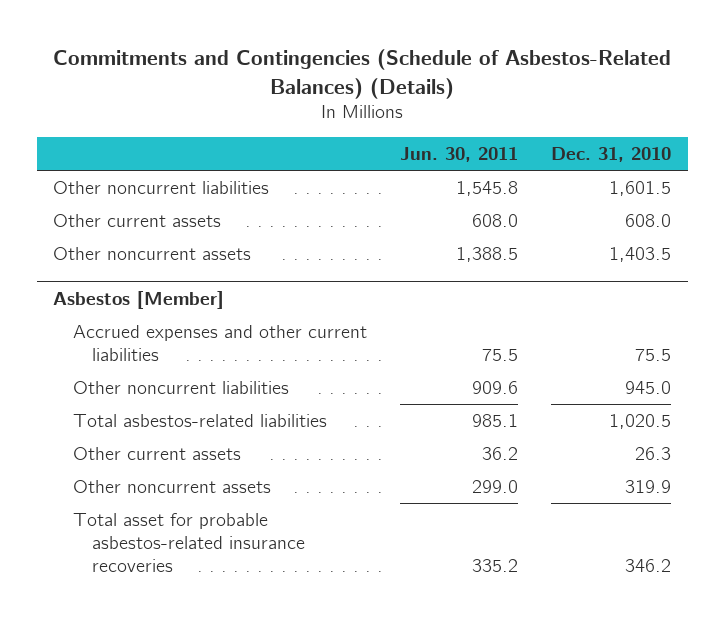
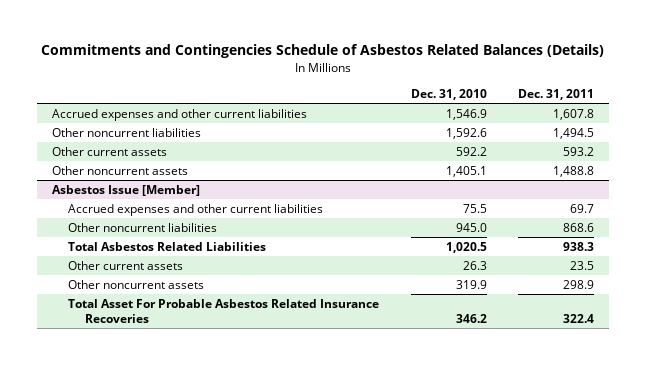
- Commitments and Contingencies (Schedule of Asbestos-Related Balances) (Details)
+ Commitments and Contingencies Schedule of Asbestos Related Balances (Details)
- | Jun. 30, 2011 | Dec. 31, 2010
+ | Dec. 31, 2010 | Dec. 31, 2011
- Other noncurrent liabilities | 1,545.8 | 1,601.5
- Other current assets | 608.0 | 608.0
- Other noncurrent assets | 1,388.5 | 1,403.5
- Asbestos [Member]
+ Accrued expenses and other current liabilities | 1,546.9 | 1,607.8
+ Other noncurrent liabilities | 1,592.6 | 1,494.5
+ Other current assets | 592.2 | 593.2
+ Other noncurrent assets | 1,405.1 | 1,488.8
+ Asbestos Issue [Member]
- Total asbestos-related liabilities | 985.1 | 1,020.5
+ Total Asbestos Related Liabilities | 1,020.5 | 938.3
- Total asset for probable asbestos-related insurance recoveries | 335.2 | 346.2
+ Total Asset For Probable Asbestos Related Insurance Recoveries | 346.2 | 322.4

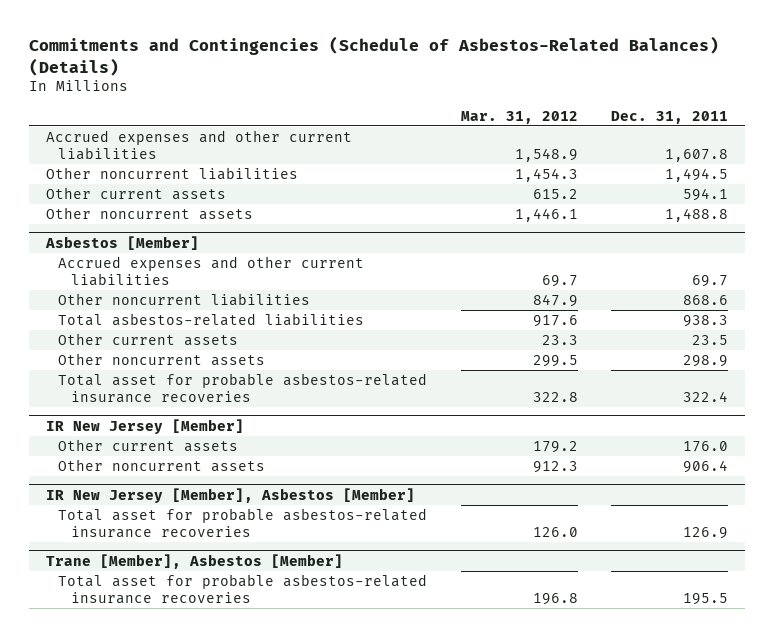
- Commitments and Contingencies Schedule of Asbestos Related Balances (Details)
+ Commitments and Contingencies (Schedule of Asbestos-Related Balances) (Details)
- | Dec. 31, 2010 | Dec. 31, 2011
+ | Mar. 31, 2012 | Dec. 31, 2011
- Other current assets | 592.2 | 593.2
+ Other current assets | 615.2 | 594.1
- Asbestos Issue [Member]
+ Asbestos [Member]
- Total Asbestos Related Liabilities | 1,020.5 | 938.3
+ Total asbestos-related liabilities | 917.6 | 938.3
- Total Asset For Probable Asbestos Related Insurance Recoveries | 346.2 | 322.4
+ Total asset for probable asbestos-related insurance recoveries | 322.8 | 322.4
+ IR New Jersey [Member]
+ Other current assets | 179.2 | 176.0
+ Other noncurrent assets | 912.3 | 906.4
+ IR New Jersey [Member], Asbestos [Member]
+ Total asset for probable asbestos-related insurance recoveries | 126.0 | 126.9
+ Trane [Member], Asbestos [Member]
+ Total asset for probable asbestos-related insurance recoveries | 196.8 | 195.5

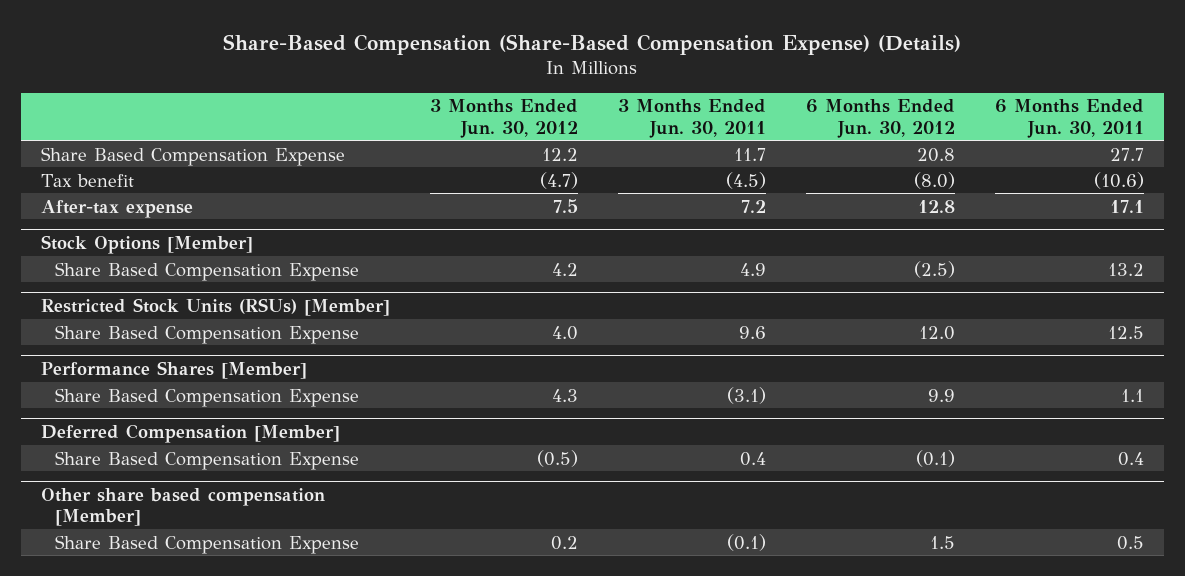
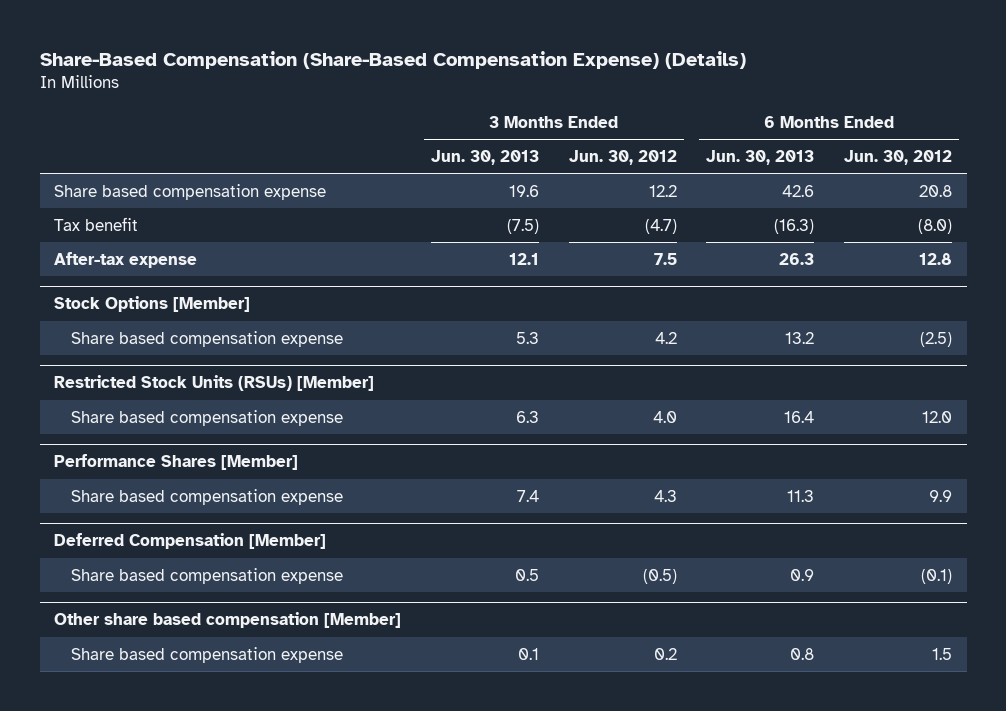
- | 3 Months Ended Jun. 30, 2012 | 3 Months Ended Jun. 30, 2011 | 6 Months Ended Jun. 30, 2012 | 6 Months Ended Jun. 30, 2011
+ | 3 Months Ended Jun. 30, 2013 | 3 Months Ended Jun. 30, 2012 | 6 Months Ended Jun. 30, 2013 | 6 Months Ended Jun. 30, 2012
- Share Based Compensation Expense | 12.2 | 11.7 | 20.8 | 27.7
+ Share based compensation expense | 19.6 | 12.2 | 42.6 | 20.8
@ Stock Options [Member]
- Share Based Compensation Expense | 4.2 | 4.9 | (2.5) | 13.2
+ Share based compensation expense | 5.3 | 4.2 | 13.2 | (2.5)
@ Restricted Stock Units (RSUs) [Member]
- Share Based Compensation Expense | 4.0 | 9.6 | 12.0 | 12.5
+ Share based compensation expense | 6.3 | 4.0 | 16.4 | 12.0
@ Performance Shares [Member]
- Share Based Compensation Expense | 4.3 | (3.1) | 9.9 | 1.1
+ Share based compensation expense | 7.4 | 4.3 | 11.3 | 9.9
@ Deferred Compensation [Member]
- Share Based Compensation Expense | (0.5) | 0.4 | (0.1) | 0.4
+ Share based compensation expense | 0.5 | (0.5) | 0.9 | (0.1)
@ Other share based compensation [Member]
- Share Based Compensation Expense | 0.2 | (0.1) | 1.5 | 0.5
+ Share based compensation expense | 0.1 | 0.2 | 0.8 | 1.5

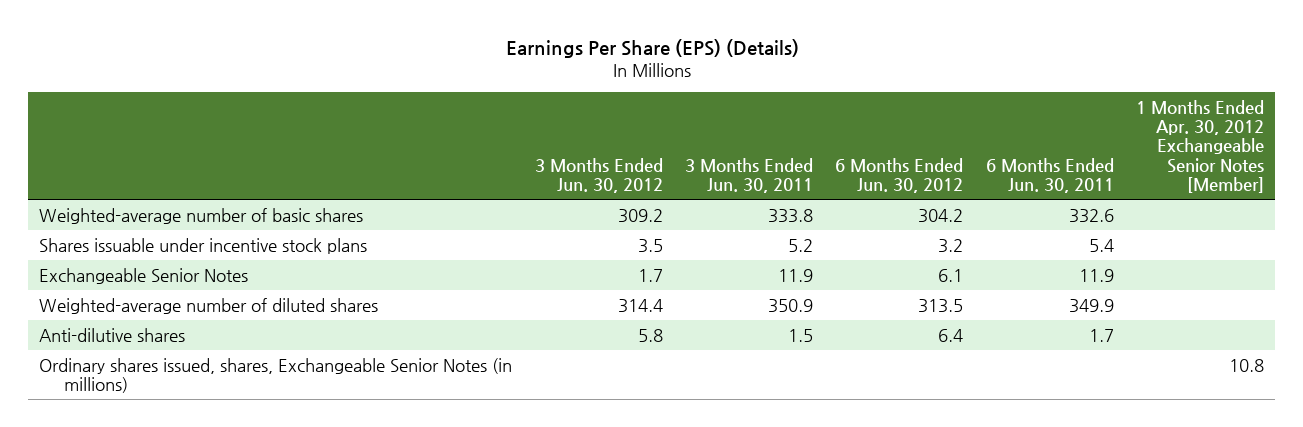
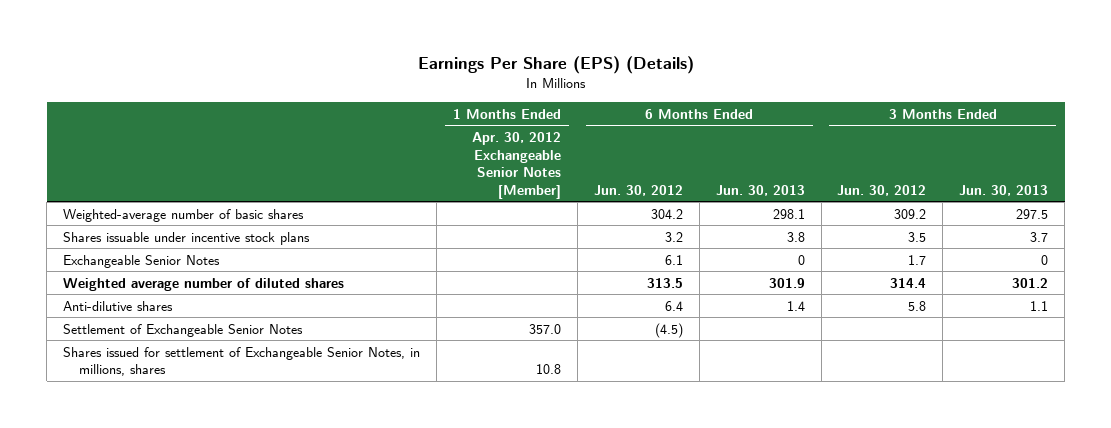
- | 3 Months Ended Jun. 30, 2012 | 3 Months Ended Jun. 30, 2011 | 6 Months Ended Jun. 30, 2012 | 6 Months Ended Jun. 30, 2011 | 1 Months Ended Apr. 30, 2012 Exchangeable Senior Notes [Member]
+ | 1 Months Ended Apr. 30, 2012 Exchangeable Senior Notes [Member] | 6 Months Ended Jun. 30, 2012 | 6 Months Ended Jun. 30, 2013 | 3 Months Ended Jun. 30, 2012 | 3 Months Ended Jun. 30, 2013
- Weighted-average number of diluted shares | 314.4 | 350.9 | 313.5 | 349.9 |
+ Weighted average number of diluted shares | | 313.5 | 301.9 | 314.4 | 301.2
- Ordinary shares issued, shares, Exchangeable Senior Notes (in millions) | | | | | 10.8
+ Settlement of Exchangeable Senior Notes | 357.0 | (4.5) | | |
+ Shares issued for settlement of Exchangeable Senior Notes, in millions, shares | 10.8 | | | |

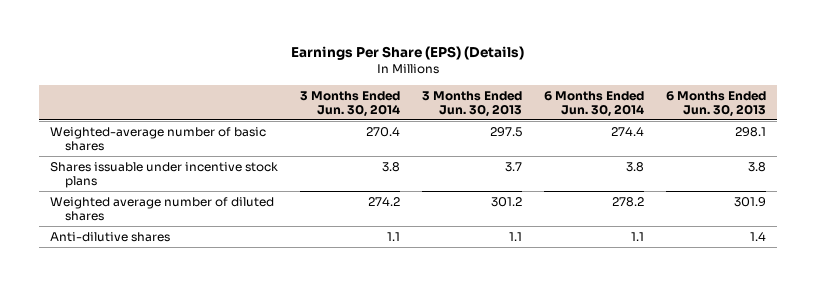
- | 1 Months Ended Apr. 30, 2012 Exchangeable Senior Notes [Member] | 6 Months Ended Jun. 30, 2012 | 6 Months Ended Jun. 30, 2013 | 3 Months Ended Jun. 30, 2012 | 3 Months Ended Jun. 30, 2013
+ | 3 Months Ended Jun. 30, 2014 | 3 Months Ended Jun. 30, 2013 | 6 Months Ended Jun. 30, 2014 | 6 Months Ended Jun. 30, 2013
- Exchangeable Senior Notes | | 6.1 | 0 | 1.7 | 0
- Settlement of Exchangeable Senior Notes | 357.0 | (4.5) | | |
- Shares issued for settlement of Exchangeable Senior Notes, in millions, shares | 10.8 | | | |

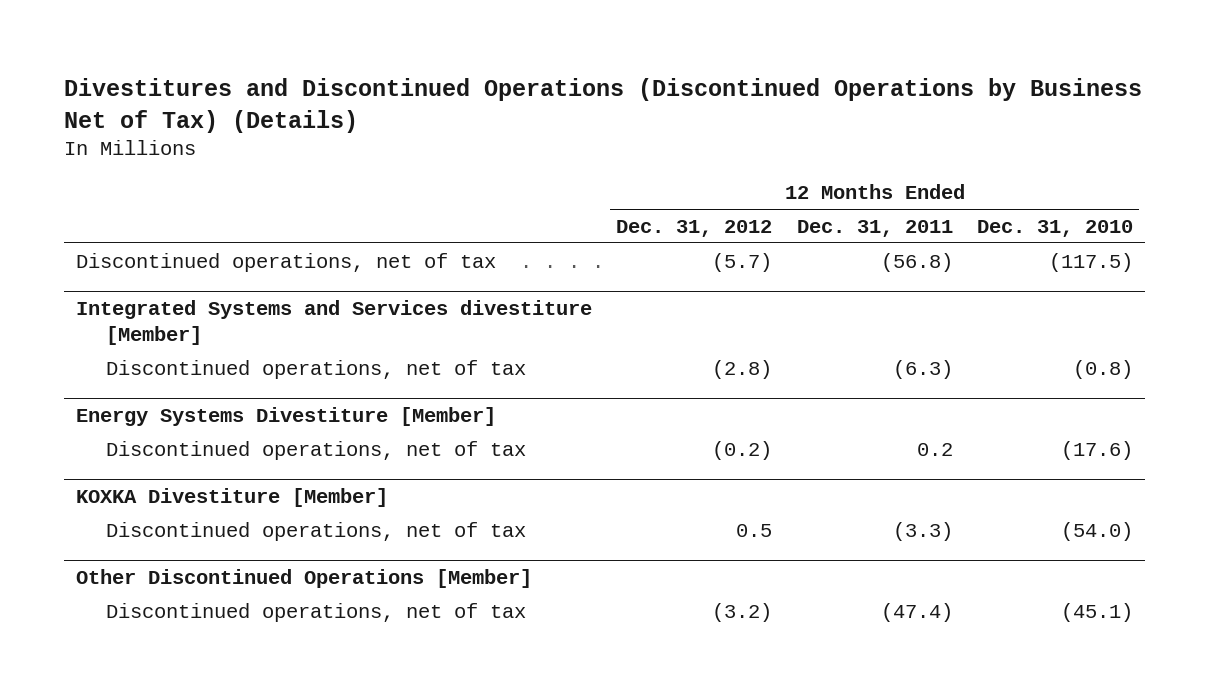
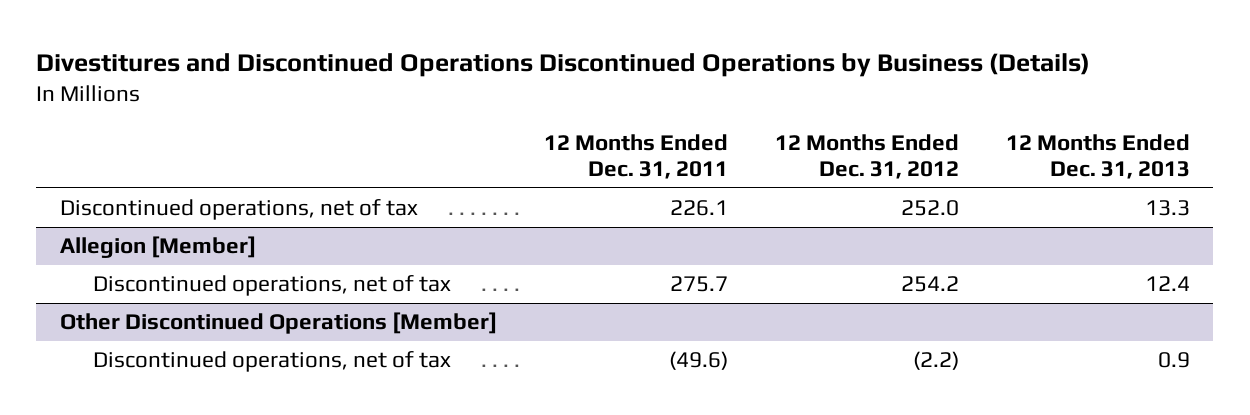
- Divestitures and Discontinued Operations (Discontinued Operations by Business Net of Tax) (Details)
+ Divestitures and Discontinued Operations Discontinued Operations by Business (Details)
- | 12 Months Ended Dec. 31, 2012 | 12 Months Ended Dec. 31, 2011 | 12 Months Ended Dec. 31, 2010
+ | 12 Months Ended Dec. 31, 2011 | 12 Months Ended Dec. 31, 2012 | 12 Months Ended Dec. 31, 2013
- Discontinued operations, net of tax | (5.7) | (56.8) | (117.5)
- Integrated Systems and Services divestiture [Member]
- Discontinued operations, net of tax | (2.8) | (6.3) | (0.8)
- Energy Systems Divestiture [Member]
- Discontinued operations, net of tax | (0.2) | 0.2 | (17.6)
- KOXKA Divestiture [Member]
- Discontinued operations, net of tax | 0.5 | (3.3) | (54.0)
+ Discontinued operations, net of tax | 226.1 | 252.0 | 13.3
+ Allegion [Member]
+ Discontinued operations, net of tax | 275.7 | 254.2 | 12.4
@ Other Discontinued Operations [Member]
- Discontinued operations, net of tax | (3.2) | (47.4) | (45.1)
+ Discontinued operations, net of tax | (49.6) | (2.2) | 0.9

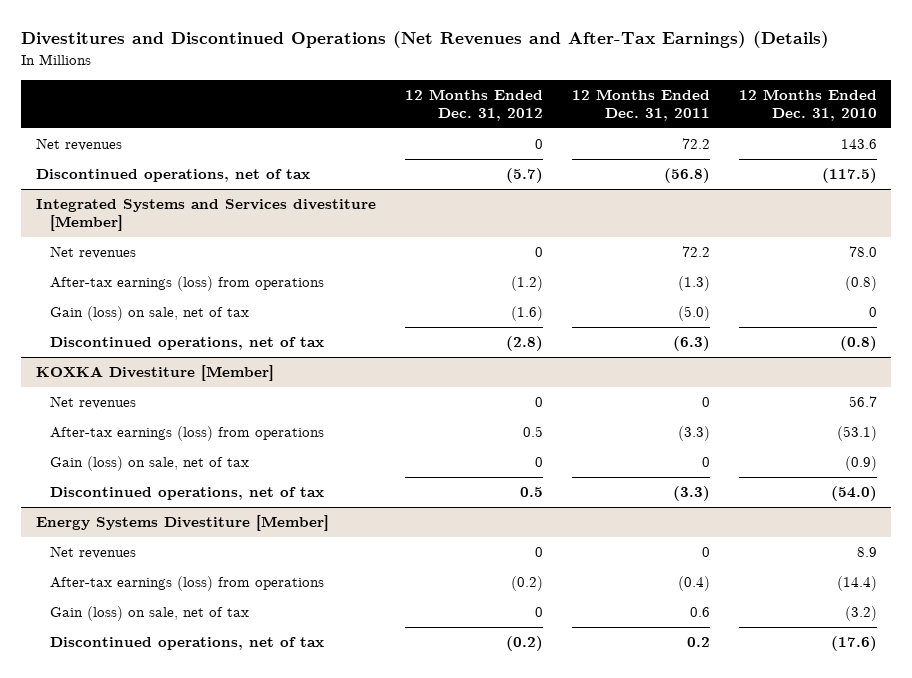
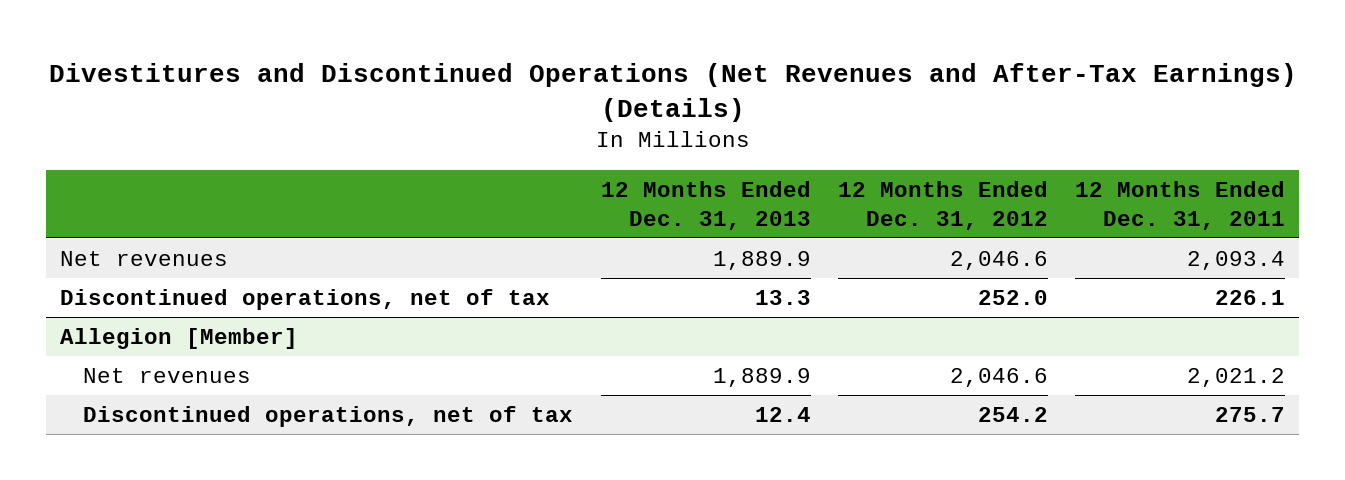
- | 12 Months Ended Dec. 31, 2012 | 12 Months Ended Dec. 31, 2011 | 12 Months Ended Dec. 31, 2010
+ | 12 Months Ended Dec. 31, 2013 | 12 Months Ended Dec. 31, 2012 | 12 Months Ended Dec. 31, 2011
- Net revenues | 0 | 72.2 | 143.6
- Discontinued operations, net of tax | (5.7) | (56.8) | (117.5)
- Integrated Systems and Services divestiture [Member]
- Net revenues | 0 | 72.2 | 78.0
- After-tax earnings (loss) from operations | (1.2) | (1.3) | (0.8)
- Gain (loss) on sale, net of tax | (1.6) | (5.0) | 0
- Discontinued operations, net of tax | (2.8) | (6.3) | (0.8)
- KOXKA Divestiture [Member]
- Net revenues | 0 | 0 | 56.7
- After-tax earnings (loss) from operations | 0.5 | (3.3) | (53.1)
- Gain (loss) on sale, net of tax | 0 | 0 | (0.9)
- Discontinued operations, net of tax | 0.5 | (3.3) | (54.0)
- Energy Systems Divestiture [Member]
- Net revenues | 0 | 0 | 8.9
- After-tax earnings (loss) from operations | (0.2) | (0.4) | (14.4)
- Gain (loss) on sale, net of tax | 0 | 0.6 | (3.2)
- Discontinued operations, net of tax | (0.2) | 0.2 | (17.6)
+ Net revenues | 1,889.9 | 2,046.6 | 2,093.4
+ Discontinued operations, net of tax | 13.3 | 252.0 | 226.1
+ Allegion [Member]
+ Net revenues | 1,889.9 | 2,046.6 | 2,021.2
+ Discontinued operations, net of tax | 12.4 | 254.2 | 275.7

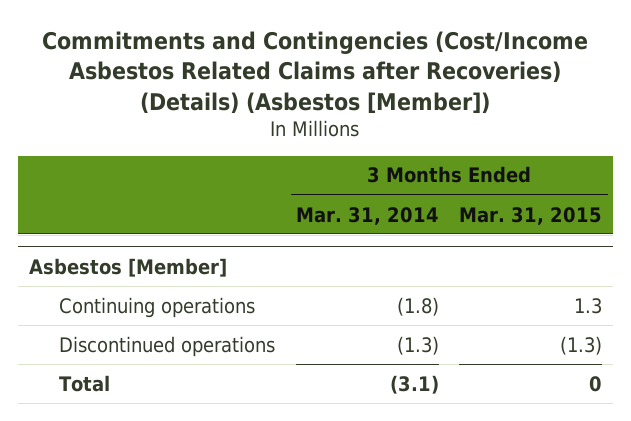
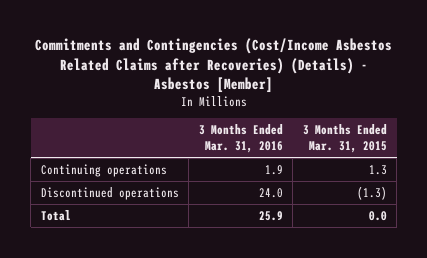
- Commitments and Contingencies (Cost/Income Asbestos Related Claims after Recoveries) (Details) (Asbestos [Member])
+ Commitments and Contingencies (Cost/Income Asbestos Related Claims after Recoveries) (Details) - Asbestos [Member]
- | 3 Months Ended Mar. 31, 2014 | 3 Months Ended Mar. 31, 2015
+ | 3 Months Ended Mar. 31, 2016 | 3 Months Ended Mar. 31, 2015
- Asbestos [Member]
- Total | (3.1) | 0
+ Total | 25.9 | 0.0

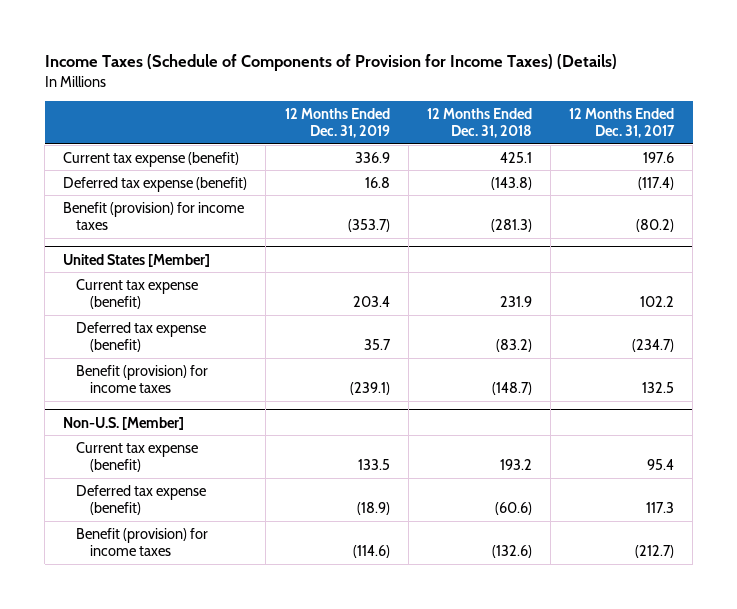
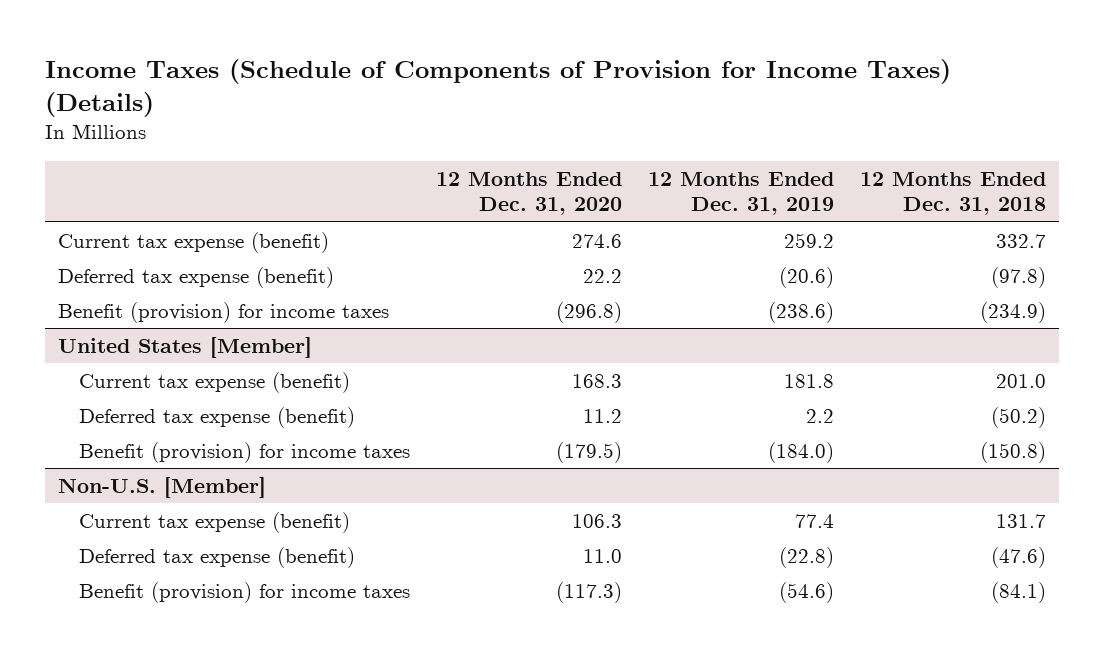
- | 12 Months Ended Dec. 31, 2019 | 12 Months Ended Dec. 31, 2018 | 12 Months Ended Dec. 31, 2017
+ | 12 Months Ended Dec. 31, 2020 | 12 Months Ended Dec. 31, 2019 | 12 Months Ended Dec. 31, 2018
- Current tax expense (benefit) | 336.9 | 425.1 | 197.6
- Deferred tax expense (benefit) | 16.8 | (143.8) | (117.4)
- Benefit (provision) for income taxes | (353.7) | (281.3) | (80.2)
+ Current tax expense (benefit) | 274.6 | 259.2 | 332.7
+ Deferred tax expense (benefit) | 22.2 | (20.6) | (97.8)
+ Benefit (provision) for income taxes | (296.8) | (238.6) | (234.9)
@ United States [Member]
- Current tax expense (benefit) | 203.4 | 231.9 | 102.2
- Deferred tax expense (benefit) | 35.7 | (83.2) | (234.7)
- Benefit (provision) for income taxes | (239.1) | (148.7) | 132.5
+ Current tax expense (benefit) | 168.3 | 181.8 | 201.0
+ Deferred tax expense (benefit) | 11.2 | 2.2 | (50.2)
+ Benefit (provision) for income taxes | (179.5) | (184.0) | (150.8)
@ Non-U.S. [Member]
- Current tax expense (benefit) | 133.5 | 193.2 | 95.4
- Deferred tax expense (benefit) | (18.9) | (60.6) | 117.3
- Benefit (provision) for income taxes | (114.6) | (132.6) | (212.7)
+ Current tax expense (benefit) | 106.3 | 77.4 | 131.7
+ Deferred tax expense (benefit) | 11.0 | (22.8) | (47.6)
+ Benefit (provision) for income taxes | (117.3) | (54.6) | (84.1)

